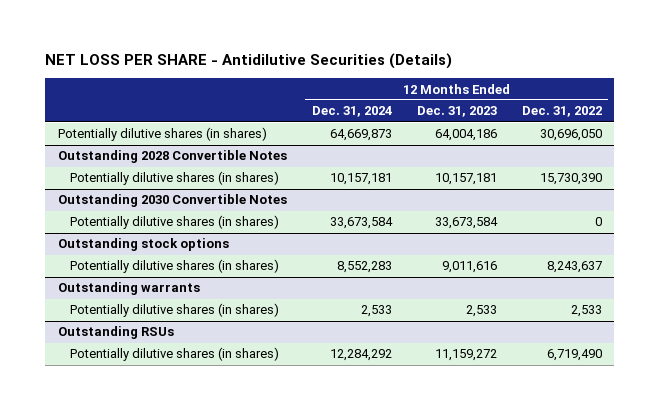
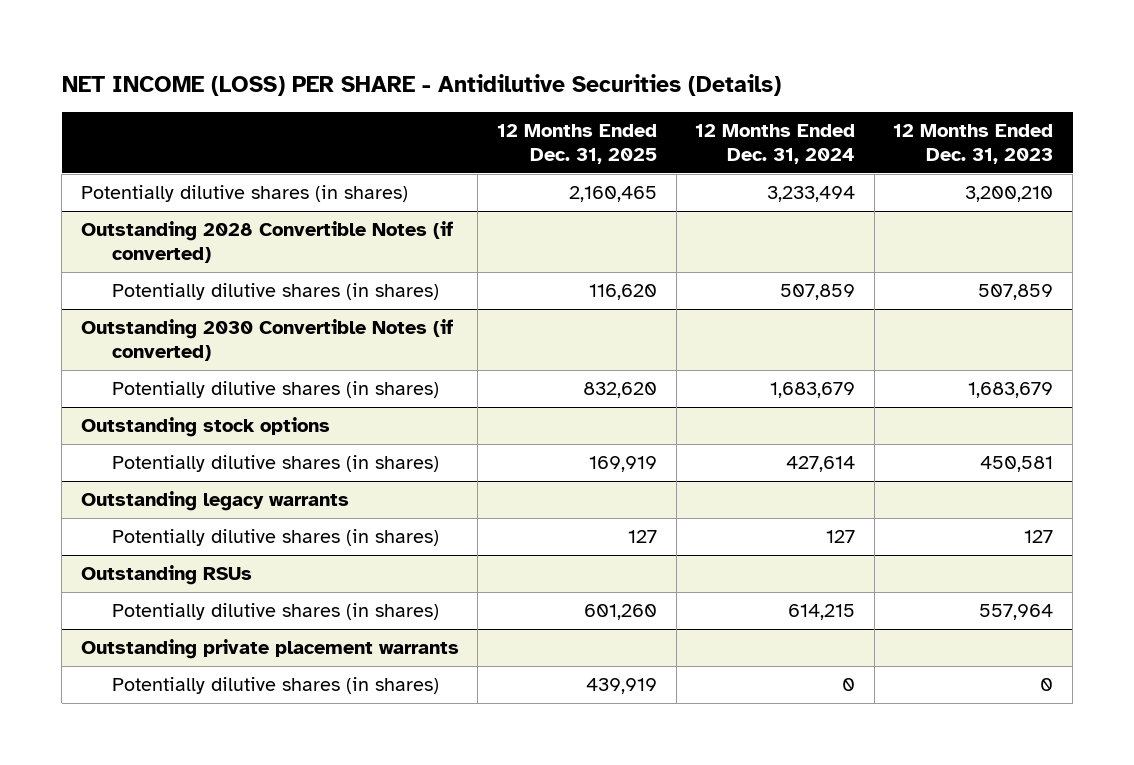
- NET LOSS PER SHARE - Antidilutive Securities (Details)
+ NET INCOME (LOSS) PER SHARE - Antidilutive Securities (Details)
- | 12 Months Ended Dec. 31, 2024 | 12 Months Ended Dec. 31, 2023 | 12 Months Ended Dec. 31, 2022
+ | 12 Months Ended Dec. 31, 2025 | 12 Months Ended Dec. 31, 2024 | 12 Months Ended Dec. 31, 2023
- Potentially dilutive shares (in shares) | 64,669,873 | 64,004,186 | 30,696,050
- Outstanding 2028 Convertible Notes
- Potentially dilutive shares (in shares) | 10,157,181 | 10,157,181 | 15,730,390
- Outstanding 2030 Convertible Notes
- Potentially dilutive shares (in shares) | 33,673,584 | 33,673,584 | 0
+ Potentially dilutive shares (in shares) | 2,160,465 | 3,233,494 | 3,200,210
+ Outstanding 2028 Convertible Notes (if converted)
+ Potentially dilutive shares (in shares) | 116,620 | 507,859 | 507,859
+ Outstanding 2030 Convertible Notes (if converted)
+ Potentially dilutive shares (in shares) | 832,620 | 1,683,679 | 1,683,679
@ Outstanding stock options
- Potentially dilutive shares (in shares) | 8,552,283 | 9,011,616 | 8,243,637
- Outstanding warrants
- Potentially dilutive shares (in shares) | 2,533 | 2,533 | 2,533
@ Outstanding stock options
+ Potentially dilutive shares (in shares) | 169,919 | 427,614 | 450,581
+ Outstanding legacy warrants
+ Potentially dilutive shares (in shares) | 127 | 127 | 127
@ Outstanding RSUs
- Potentially dilutive shares (in shares) | 12,284,292 | 11,159,272 | 6,719,490
+ Potentially dilutive shares (in shares) | 601,260 | 614,215 | 557,964
+ Outstanding private placement warrants
+ Potentially dilutive shares (in shares) | 439,919 | 0 | 0

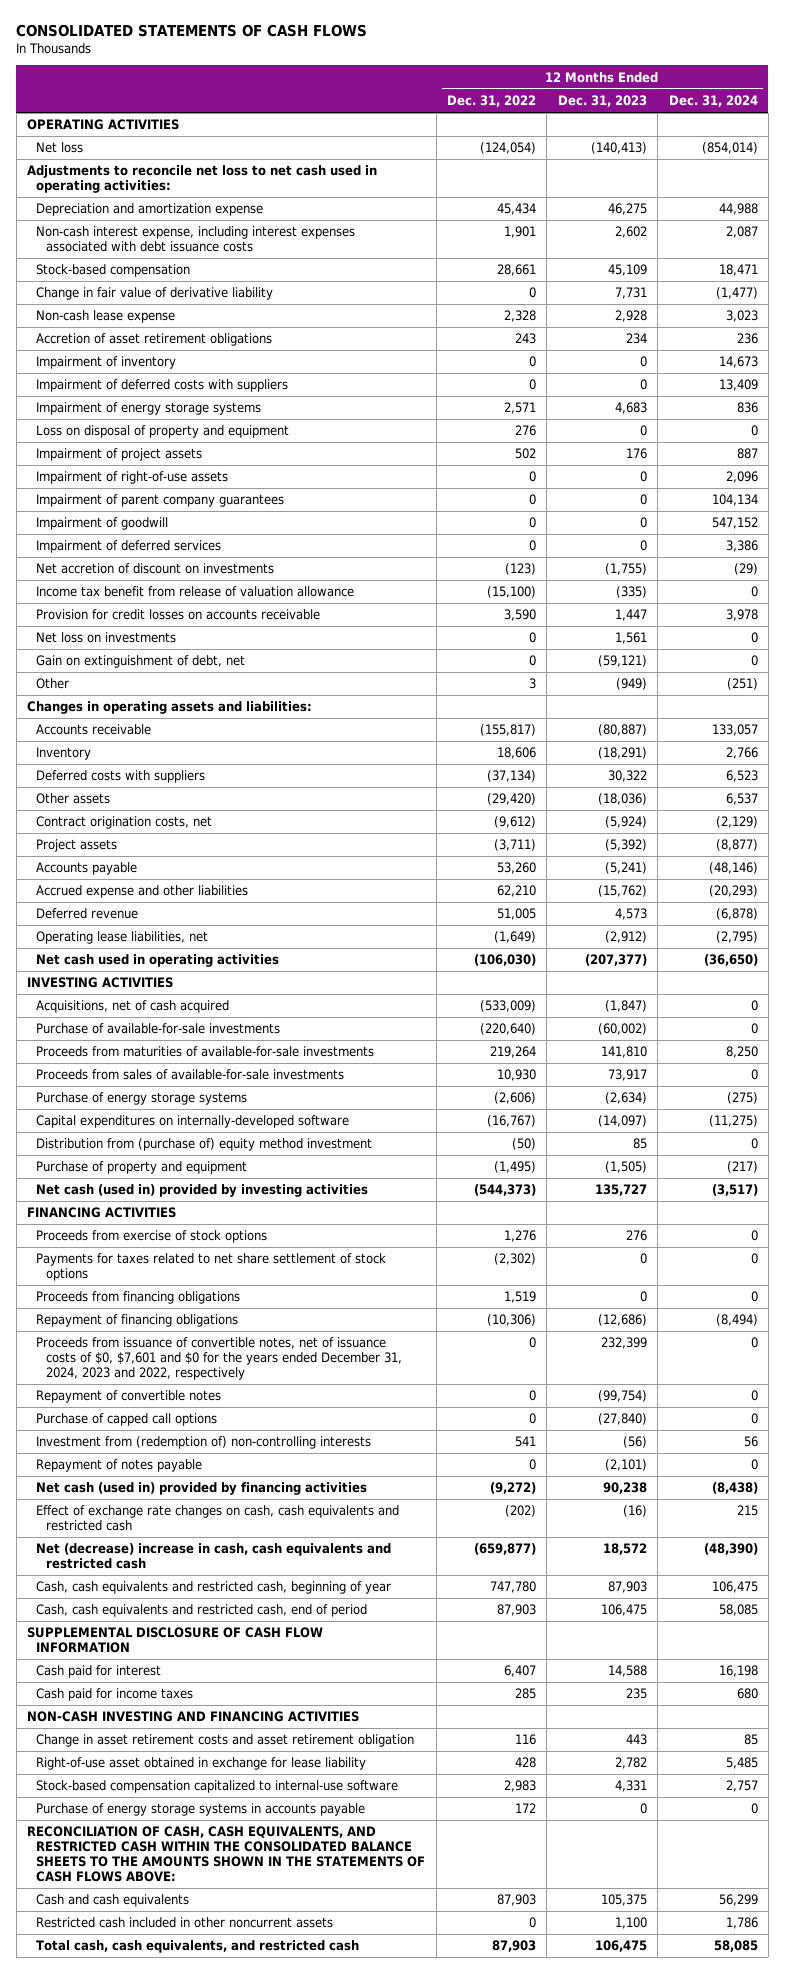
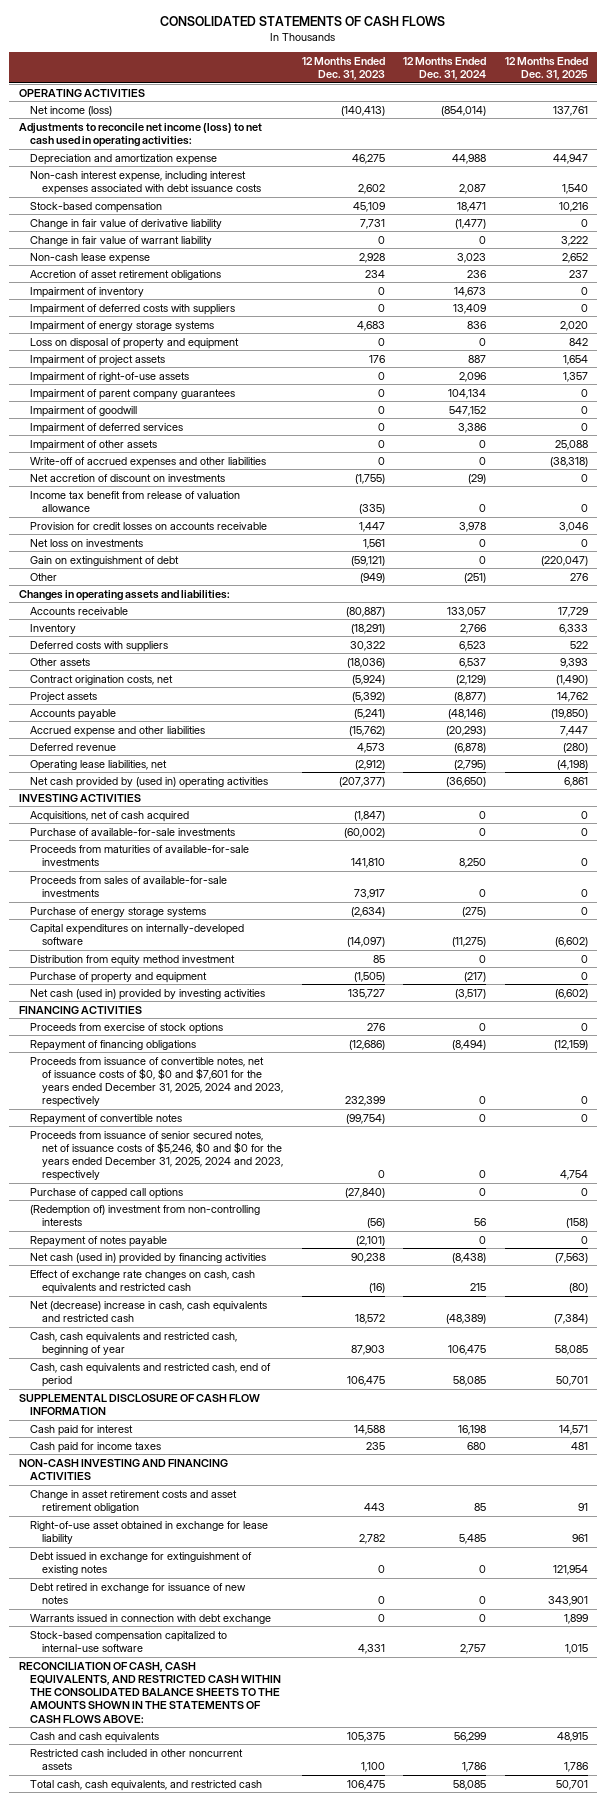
- | 12 Months Ended Dec. 31, 2022 | 12 Months Ended Dec. 31, 2023 | 12 Months Ended Dec. 31, 2024
+ | 12 Months Ended Dec. 31, 2023 | 12 Months Ended Dec. 31, 2024 | 12 Months Ended Dec. 31, 2025
- Net loss | (124,054) | (140,413) | (854,014)
- Adjustments to reconcile net loss to net cash used in operating activities:
+ Net income (loss) | (140,413) | (854,014) | 137,761
+ Adjustments to reconcile net income (loss) to net cash used in operating activities:
+ Change in fair value of warrant liability | 0 | 0 | 3,222
+ Impairment of other assets | 0 | 0 | 25,088
+ Write-off of accrued expenses and other liabilities | 0 | 0 | (38,318)
- Gain on extinguishment of debt, net | 0 | (59,121) | 0
+ Gain on extinguishment of debt | (59,121) | 0 | (220,047)
- Net cash used in operating activities | (106,030) | (207,377) | (36,650)
+ Net cash provided by (used in) operating activities | (207,377) | (36,650) | 6,861
- Distribution from (purchase of) equity method investment | (50) | 85 | 0
+ Distribution from equity method investment | 85 | 0 | 0
- Payments for taxes related to net share settlement of stock options | (2,302) | 0 | 0
- Proceeds from financing obligations | 1,519 | 0 | 0
- Proceeds from issuance of convertible notes, net of issuance costs of $0, $7,601 and $0 for the years ended December 31, 2024, 2023 and 2022, respectively | 0 | 232,399 | 0
+ Proceeds from issuance of convertible notes, net of issuance costs of $0, $0 and $7,601 for the years ended December 31, 2025, 2024 and 2023, respectively | 232,399 | 0 | 0
+ Proceeds from issuance of senior secured notes, net of issuance costs of $5,246, $0 and $0 for the years ended December 31, 2025, 2024 and 2023, respectively | 0 | 0 | 4,754
- Investment from (redemption of) non-controlling interests | 541 | (56) | 56
+ (Redemption of) investment from non-controlling interests | (56) | 56 | (158)
- Net (decrease) increase in cash, cash equivalents and restricted cash | (659,877) | 18,572 | (48,390)
+ Net (decrease) increase in cash, cash equivalents and restricted cash | 18,572 | (48,389) | (7,384)
+ Debt issued in exchange for extinguishment of existing notes | 0 | 0 | 121,954
+ Debt retired in exchange for issuance of new notes | 0 | 0 | 343,901
+ Warrants issued in connection with debt exchange | 0 | 0 | 1,899
- Purchase of energy storage systems in accounts payable | 172 | 0 | 0

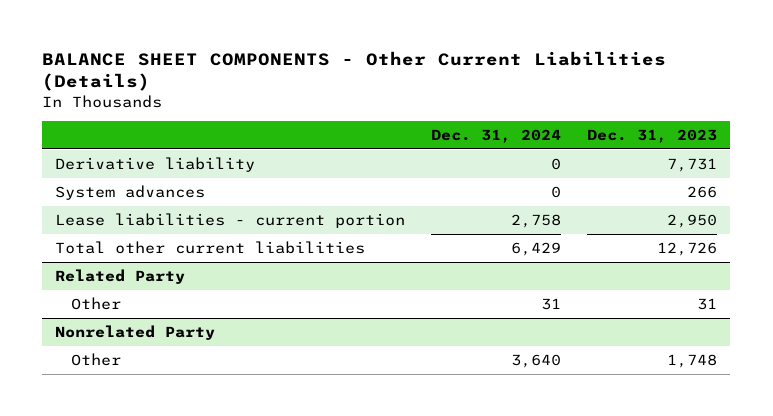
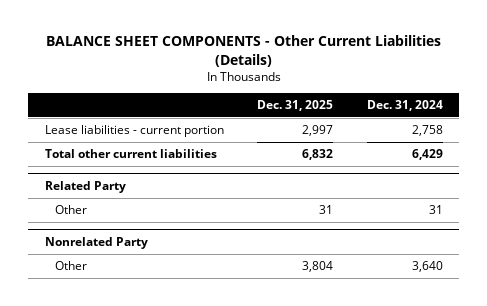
- | Dec. 31, 2024 | Dec. 31, 2023
+ | Dec. 31, 2025 | Dec. 31, 2024
- Derivative liability | 0 | 7,731
- System advances | 0 | 266

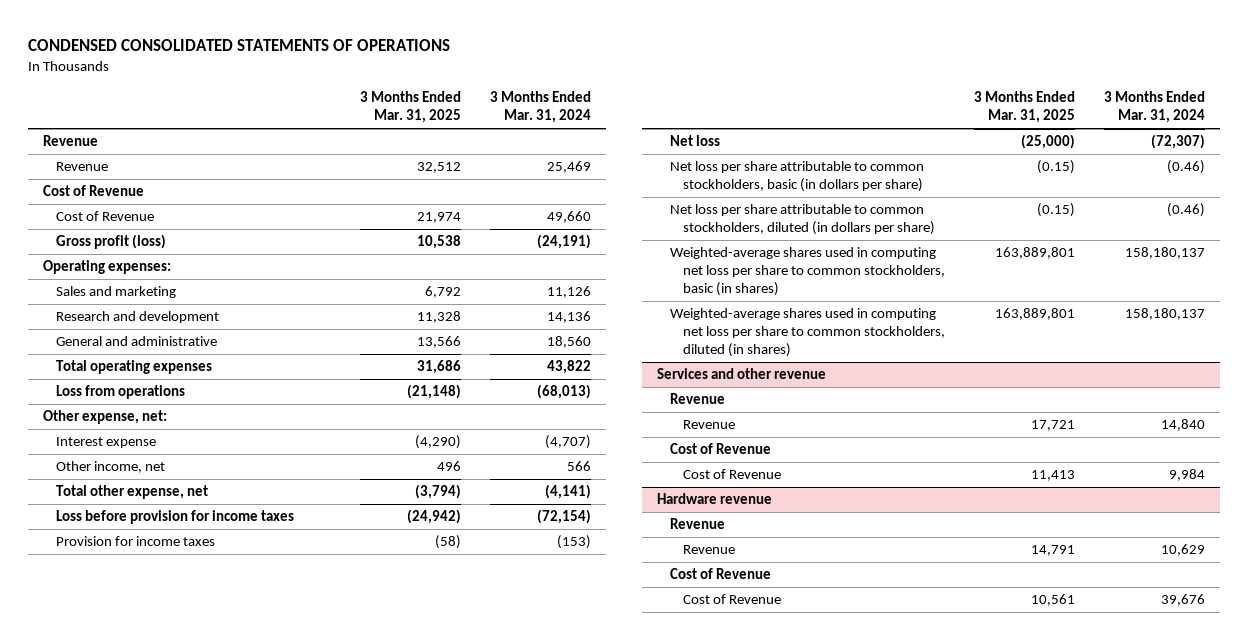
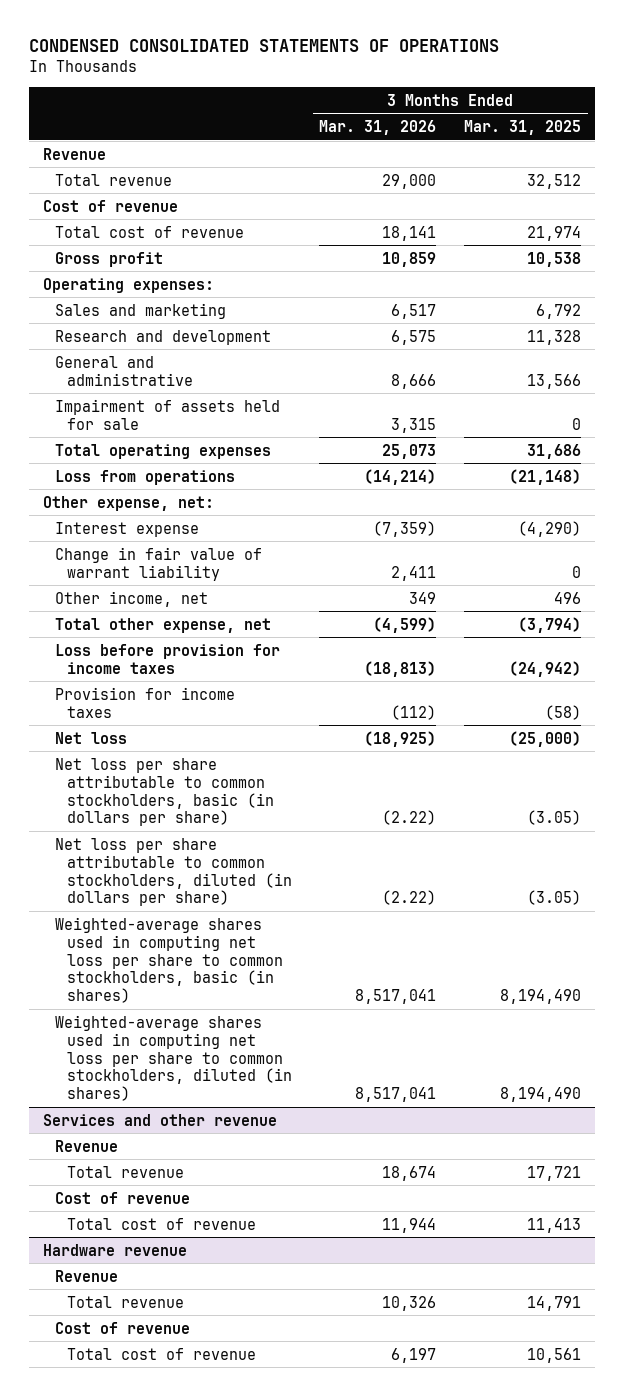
- | 3 Months Ended Mar. 31, 2025 | 3 Months Ended Mar. 31, 2024
+ | 3 Months Ended Mar. 31, 2026 | 3 Months Ended Mar. 31, 2025
- Revenue | 32,512 | 25,469
- Cost of Revenue
- Cost of Revenue | 21,974 | 49,660
- Gross profit (loss) | 10,538 | (24,191)
+ Total revenue | 29,000 | 32,512
+ Cost of revenue
+ Total cost of revenue | 18,141 | 21,974
+ Gross profit | 10,859 | 10,538
+ Impairment of assets held for sale | 3,315 | 0
+ Change in fair value of warrant liability | 2,411 | 0
- Net loss per share attributable to common stockholders, basic (in dollars per share) | (0.15) | (0.46)
- Net loss per share attributable to common stockholders, diluted (in dollars per share) | (0.15) | (0.46)
- Weighted-average shares used in computing net loss per share to common stockholders, basic (in shares) | 163,889,801 | 158,180,137
- Weighted-average shares used in computing net loss per share to common stockholders, diluted (in shares) | 163,889,801 | 158,180,137
+ Net loss per share attributable to common stockholders, basic (in dollars per share) | (2.22) | (3.05)
+ Net loss per share attributable to common stockholders, diluted (in dollars per share) | (2.22) | (3.05)
+ Weighted-average shares used in computing net loss per share to common stockholders, basic (in shares) | 8,517,041 | 8,194,490
+ Weighted-average shares used in computing net loss per share to common stockholders, diluted (in shares) | 8,517,041 | 8,194,490
@ Services and other revenue
- Revenue | 17,721 | 14,840
- Cost of Revenue
- Cost of Revenue | 11,413 | 9,984
+ Total revenue | 18,674 | 17,721
+ Cost of revenue
+ Total cost of revenue | 11,944 | 11,413
@ Hardware revenue
- Revenue | 14,791 | 10,629
- Cost of Revenue
- Cost of Revenue | 10,561 | 39,676
+ Total revenue | 10,326 | 14,791
+ Cost of revenue
+ Total cost of revenue | 6,197 | 10,561

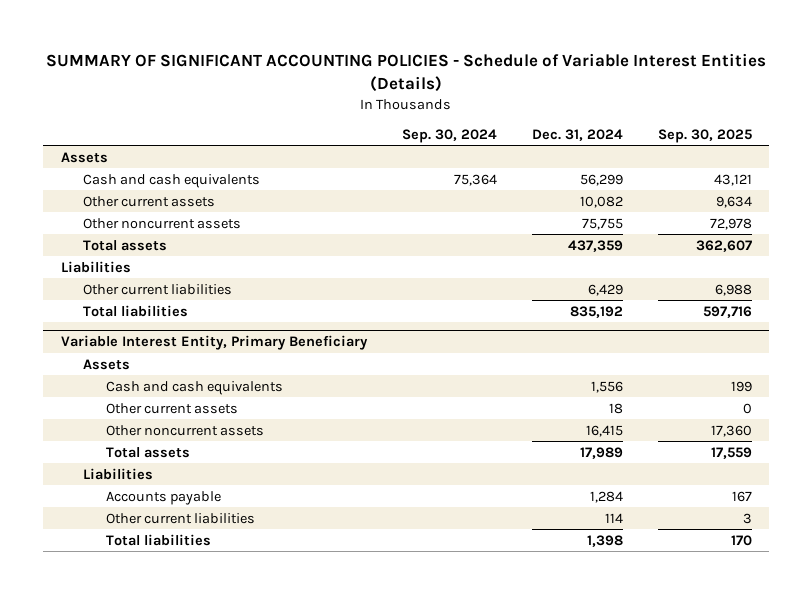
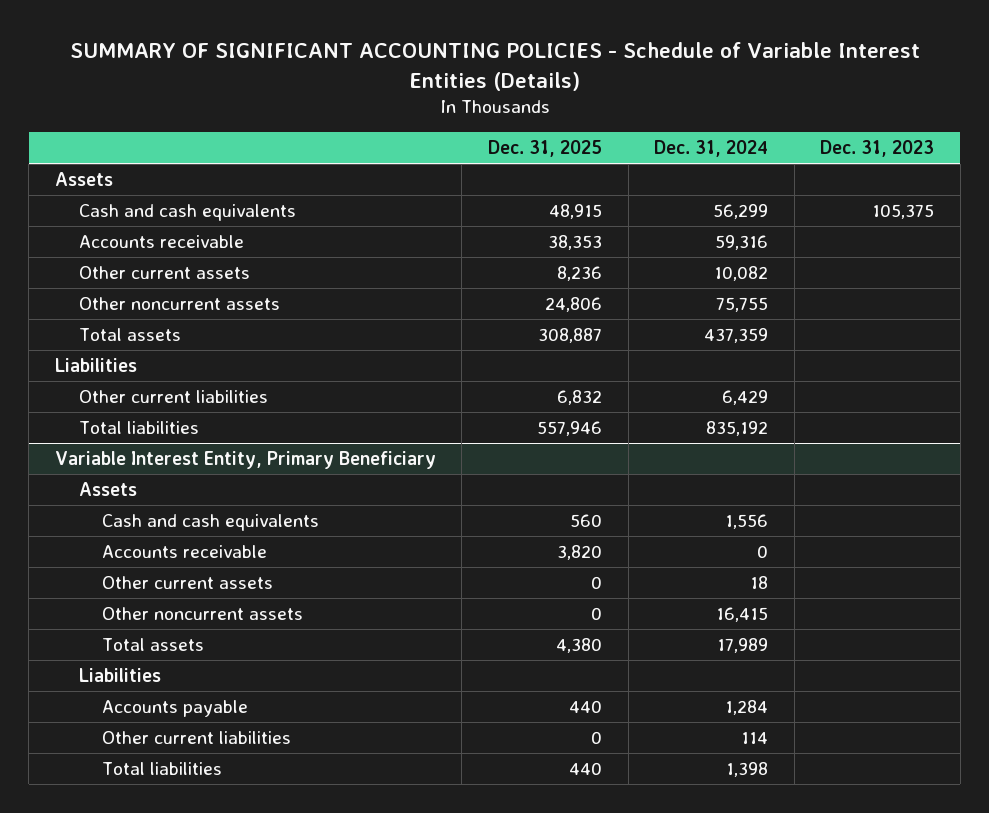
- | Sep. 30, 2024 | Dec. 31, 2024 | Sep. 30, 2025
+ | Dec. 31, 2025 | Dec. 31, 2024 | Dec. 31, 2023
+ Accounts receivable | 38,353 | 59,316 |
@ Variable Interest Entity, Primary Beneficiary
+ Accounts receivable | 3,820 | 0 |

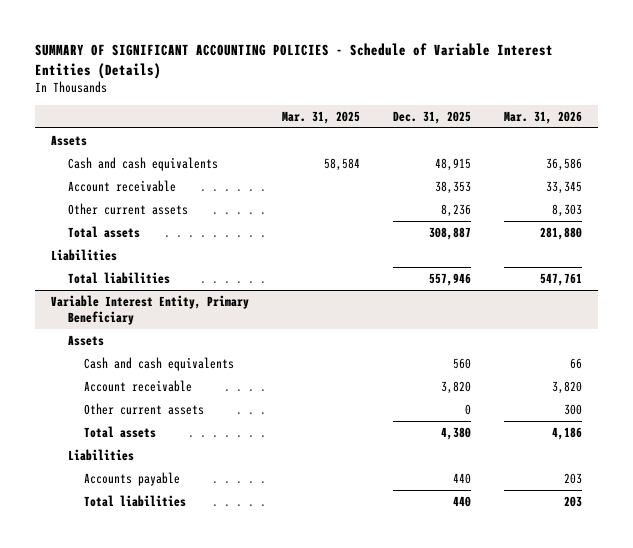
- | Dec. 31, 2025 | Dec. 31, 2024 | Dec. 31, 2023
+ | Mar. 31, 2025 | Dec. 31, 2025 | Mar. 31, 2026
- Accounts receivable | 38,353 | 59,316 |
+ Account receivable | | 38,353 | 33,345
- Other noncurrent assets | 24,806 | 75,755 |
- Other current liabilities | 6,832 | 6,429 |
@ Variable Interest Entity, Primary Beneficiary
- Accounts receivable | 3,820 | 0 |
+ Account receivable | | 3,820 | 3,820
- Other noncurrent assets | 0 | 16,415 |
- Other current liabilities | 0 | 114 |

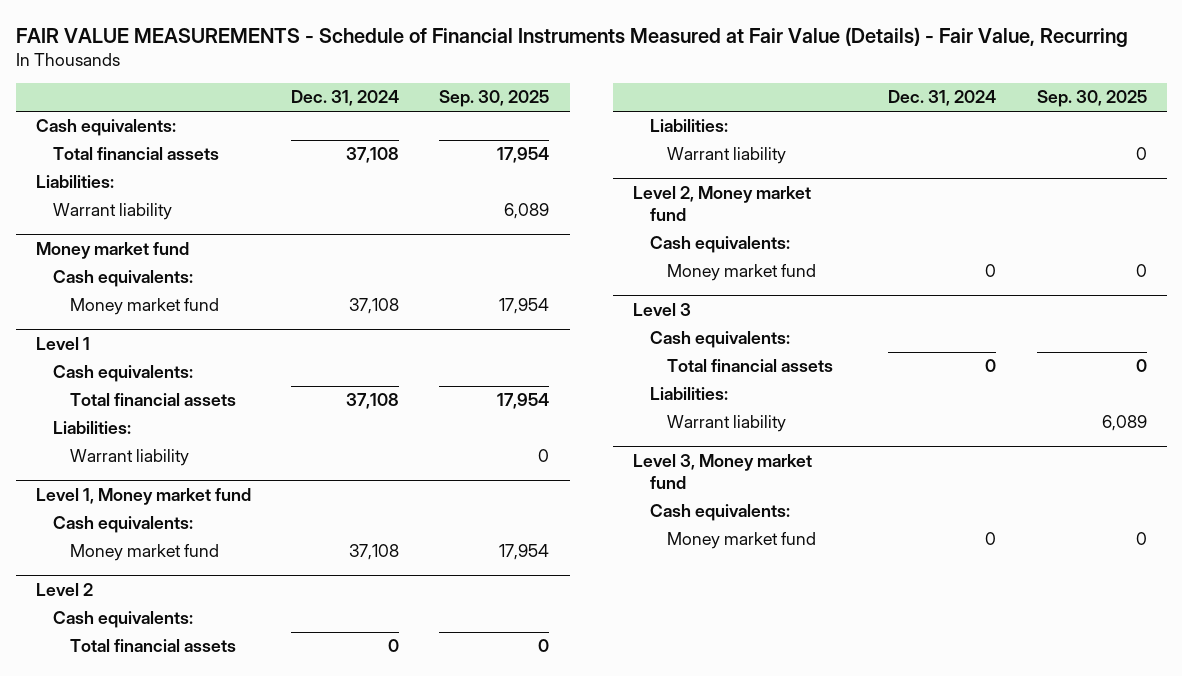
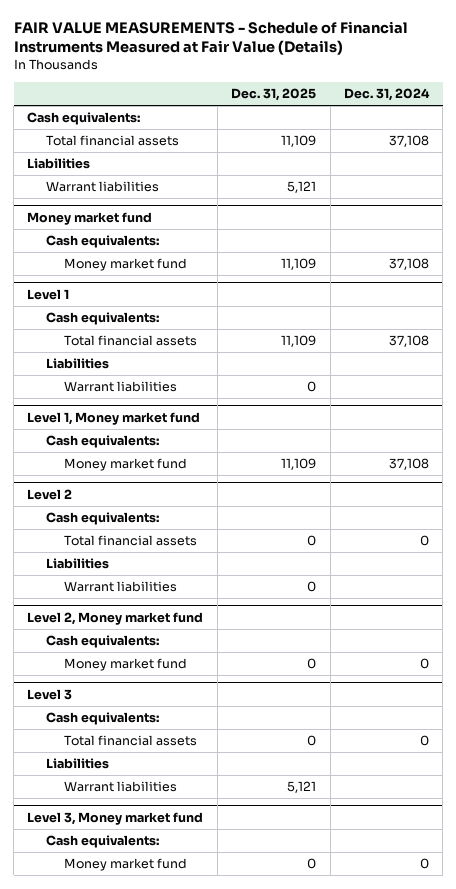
- FAIR VALUE MEASUREMENTS - Schedule of Financial Instruments Measured at Fair Value (Details) - Fair Value, Recurring
+ FAIR VALUE MEASUREMENTS - Schedule of Financial Instruments Measured at Fair Value (Details)
- | Dec. 31, 2024 | Sep. 30, 2025
+ | Dec. 31, 2025 | Dec. 31, 2024
- Liabilities:
- Warrant liability | | 6,089
+ Liabilities
+ Warrant liabilities | 5,121 |
@ Level 1
- Liabilities:
- Warrant liability | | 0
+ Liabilities
+ Warrant liabilities | 0 |
@ Level 2
- Liabilities:
- Warrant liability | | 0
+ Liabilities
+ Warrant liabilities | 0 |
@ Level 3
- Liabilities:
- Warrant liability | | 6,089
+ Liabilities
+ Warrant liabilities | 5,121 |

